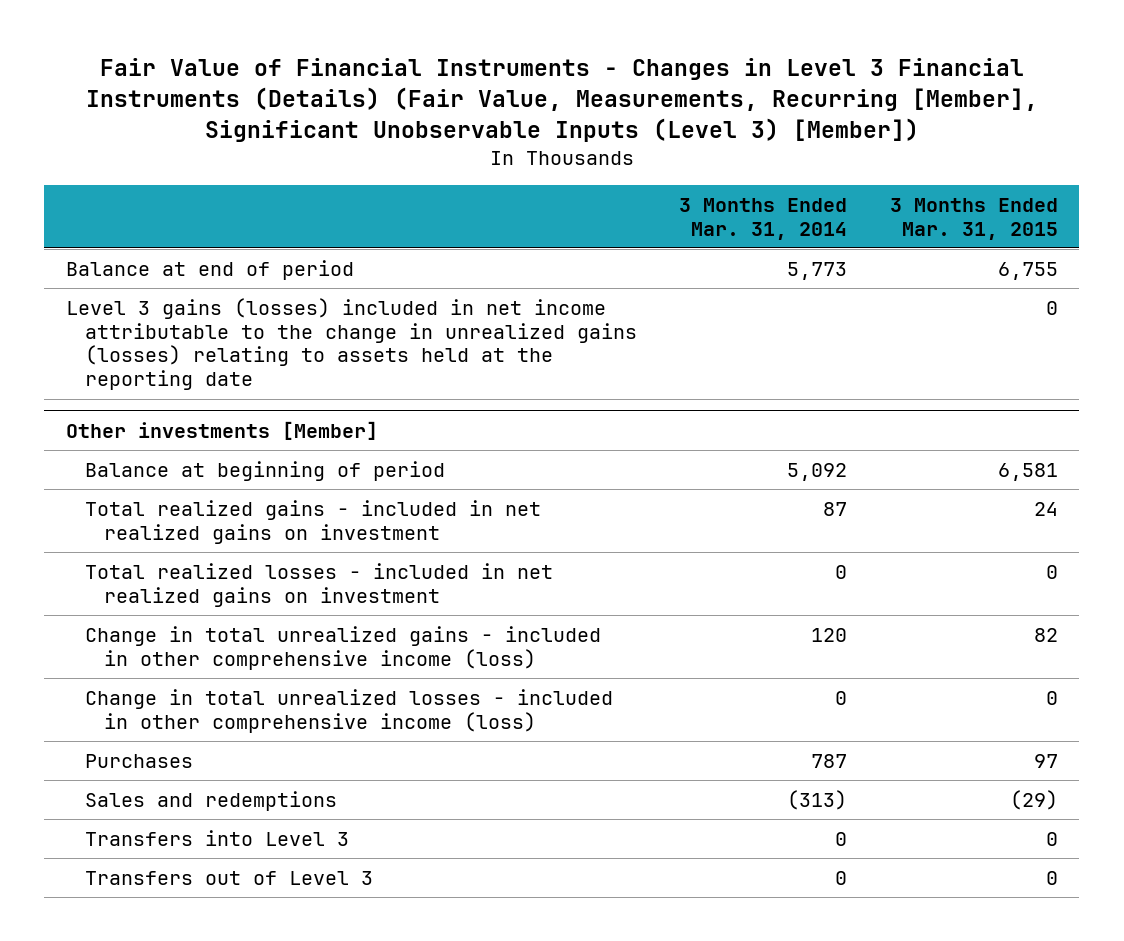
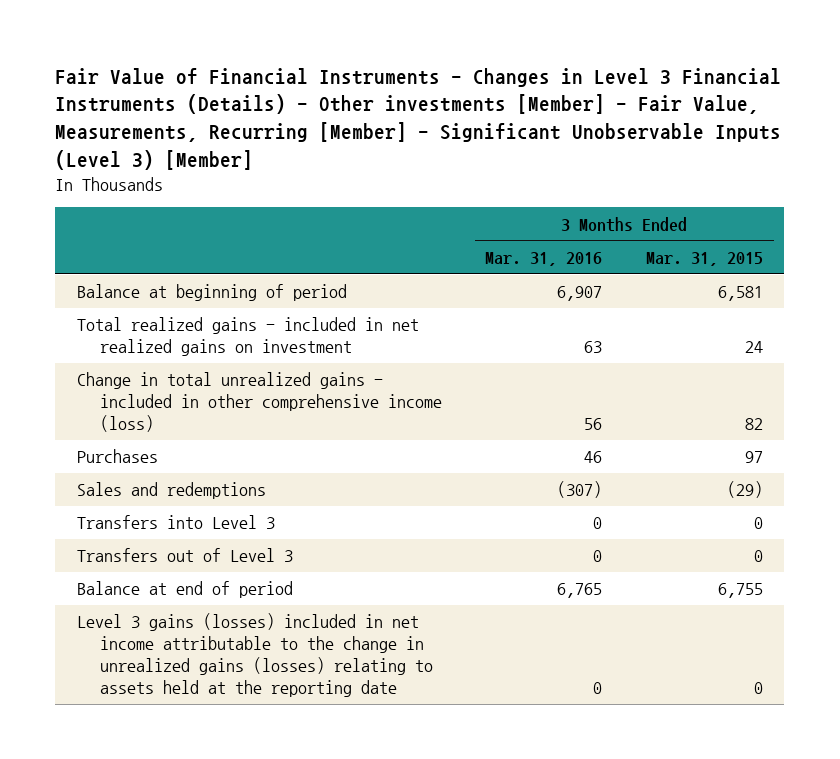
- Fair Value of Financial Instruments - Changes in Level 3 Financial Instruments (Details) (Fair Value, Measurements, Recurring [Member], Significant Unobservable Inputs (Level 3) [Member])
+ Fair Value of Financial Instruments - Changes in Level 3 Financial Instruments (Details) - Other investments [Member] - Fair Value, Measurements, Recurring [Member] - Significant Unobservable Inputs (Level 3) [Member]
- | 3 Months Ended Mar. 31, 2014 | 3 Months Ended Mar. 31, 2015
+ | 3 Months Ended Mar. 31, 2016 | 3 Months Ended Mar. 31, 2015
- Other investments [Member]
- Total realized losses - included in net realized gains on investment | 0 | 0
- Change in total unrealized losses - included in other comprehensive income (loss) | 0 | 0
moved down: Balance at end of period | 6,765 | 6,755
moved down: Level 3 gains (losses) included in net income attributable to the change in unrealized gains (losses) relating to assets held at the reporting date | 0 | 0

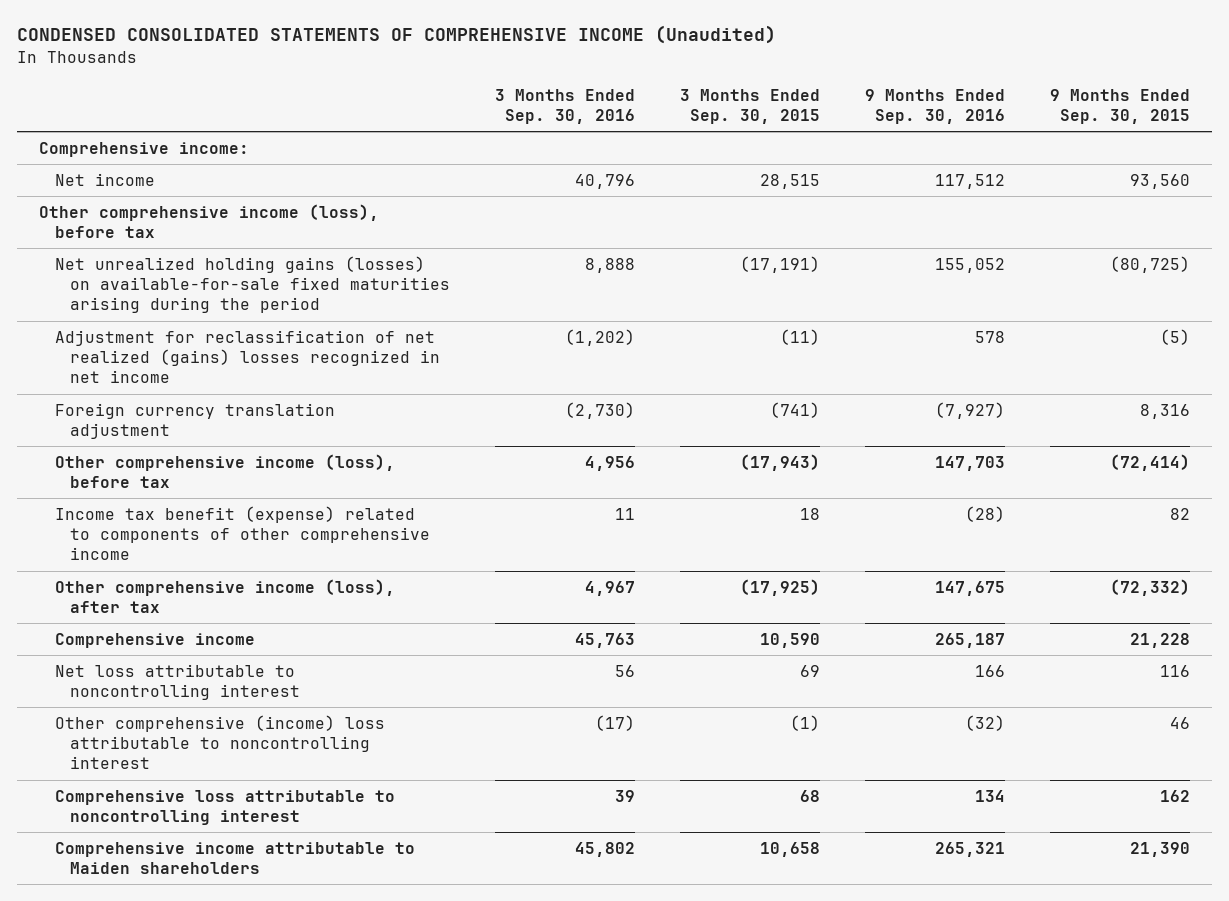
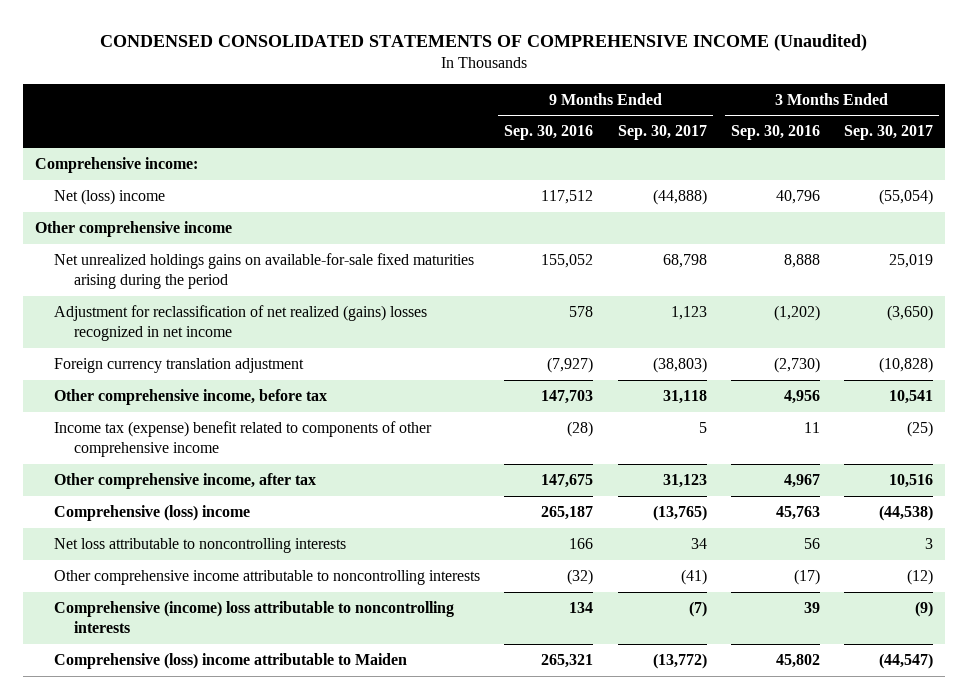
- | 3 Months Ended Sep. 30, 2016 | 3 Months Ended Sep. 30, 2015 | 9 Months Ended Sep. 30, 2016 | 9 Months Ended Sep. 30, 2015
+ | 9 Months Ended Sep. 30, 2016 | 9 Months Ended Sep. 30, 2017 | 3 Months Ended Sep. 30, 2016 | 3 Months Ended Sep. 30, 2017
- Net income | 40,796 | 28,515 | 117,512 | 93,560
- Other comprehensive income (loss), before tax
- Net unrealized holding gains (losses) on available-for-sale fixed maturities arising during the period | 8,888 | (17,191) | 155,052 | (80,725)
+ Net (loss) income | 117,512 | (44,888) | 40,796 | (55,054)
+ Other comprehensive income
+ Net unrealized holdings gains on available-for-sale fixed maturities arising during the period | 155,052 | 68,798 | 8,888 | 25,019
- Other comprehensive income (loss), before tax | 4,956 | (17,943) | 147,703 | (72,414)
- Income tax benefit (expense) related to components of other comprehensive income | 11 | 18 | (28) | 82
- Other comprehensive income (loss), after tax | 4,967 | (17,925) | 147,675 | (72,332)
- Comprehensive income | 45,763 | 10,590 | 265,187 | 21,228
- Net loss attributable to noncontrolling interest | 56 | 69 | 166 | 116
- Other comprehensive (income) loss attributable to noncontrolling interest | (17) | (1) | (32) | 46
- Comprehensive loss attributable to noncontrolling interest | 39 | 68 | 134 | 162
- Comprehensive income attributable to Maiden shareholders | 45,802 | 10,658 | 265,321 | 21,390
+ Other comprehensive income, before tax | 147,703 | 31,118 | 4,956 | 10,541
+ Income tax (expense) benefit related to components of other comprehensive income | (28) | 5 | 11 | (25)
+ Other comprehensive income, after tax | 147,675 | 31,123 | 4,967 | 10,516
+ Comprehensive (loss) income | 265,187 | (13,765) | 45,763 | (44,538)
+ Net loss attributable to noncontrolling interests | 166 | 34 | 56 | 3
+ Other comprehensive income attributable to noncontrolling interests | (32) | (41) | (17) | (12)
+ Comprehensive (income) loss attributable to noncontrolling interests | 134 | (7) | 39 | (9)
+ Comprehensive (loss) income attributable to Maiden | 265,321 | (13,772) | 45,802 | (44,547)

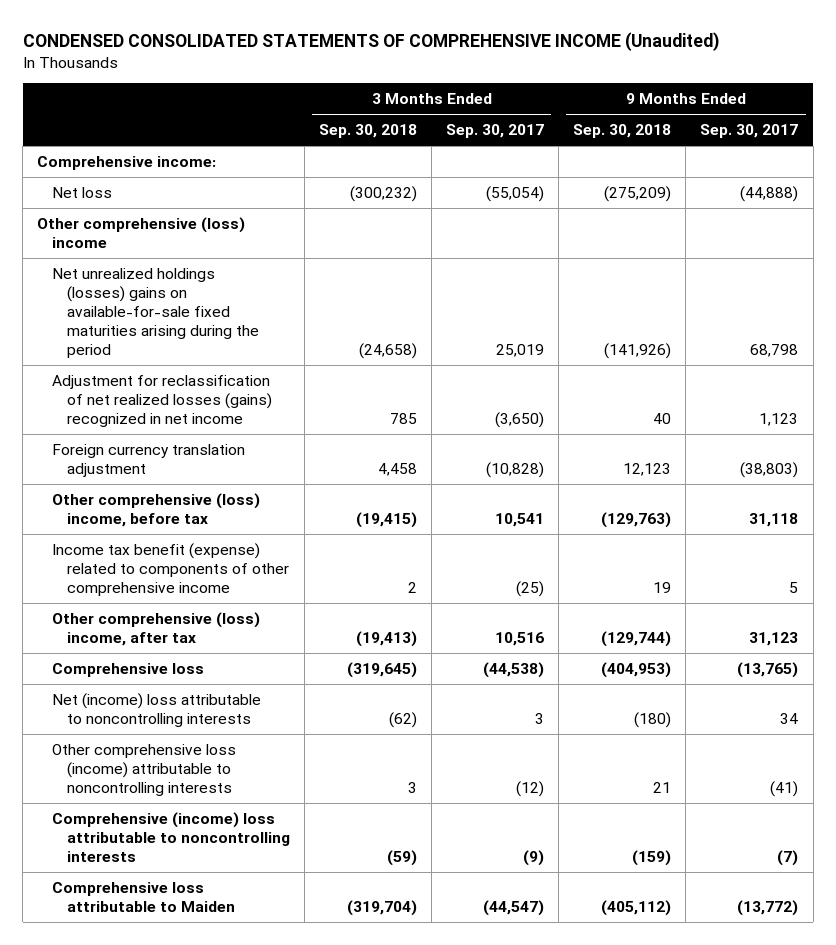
- | 9 Months Ended Sep. 30, 2016 | 9 Months Ended Sep. 30, 2017 | 3 Months Ended Sep. 30, 2016 | 3 Months Ended Sep. 30, 2017
+ | 3 Months Ended Sep. 30, 2018 | 3 Months Ended Sep. 30, 2017 | 9 Months Ended Sep. 30, 2018 | 9 Months Ended Sep. 30, 2017
- Net (loss) income | 117,512 | (44,888) | 40,796 | (55,054)
- Other comprehensive income
- Net unrealized holdings gains on available-for-sale fixed maturities arising during the period | 155,052 | 68,798 | 8,888 | 25,019
- Adjustment for reclassification of net realized (gains) losses recognized in net income | 578 | 1,123 | (1,202) | (3,650)
+ Net loss | (300,232) | (55,054) | (275,209) | (44,888)
+ Other comprehensive (loss) income
+ Net unrealized holdings (losses) gains on available-for-sale fixed maturities arising during the period | (24,658) | 25,019 | (141,926) | 68,798
+ Adjustment for reclassification of net realized losses (gains) recognized in net income | 785 | (3,650) | 40 | 1,123
- Other comprehensive income, before tax | 147,703 | 31,118 | 4,956 | 10,541
- Income tax (expense) benefit related to components of other comprehensive income | (28) | 5 | 11 | (25)
- Other comprehensive income, after tax | 147,675 | 31,123 | 4,967 | 10,516
- Comprehensive (loss) income | 265,187 | (13,765) | 45,763 | (44,538)
- Net loss attributable to noncontrolling interests | 166 | 34 | 56 | 3
- Other comprehensive income attributable to noncontrolling interests | (32) | (41) | (17) | (12)
+ Other comprehensive (loss) income, before tax | (19,415) | 10,541 | (129,763) | 31,118
+ Income tax benefit (expense) related to components of other comprehensive income | 2 | (25) | 19 | 5
+ Other comprehensive (loss) income, after tax | (19,413) | 10,516 | (129,744) | 31,123
+ Comprehensive loss | (319,645) | (44,538) | (404,953) | (13,765)
+ Net (income) loss attributable to noncontrolling interests | (62) | 3 | (180) | 34
+ Other comprehensive loss (income) attributable to noncontrolling interests | 3 | (12) | 21 | (41)
- Comprehensive (loss) income attributable to Maiden | 265,321 | (13,772) | 45,802 | (44,547)
+ Comprehensive loss attributable to Maiden | (319,704) | (44,547) | (405,112) | (13,772)

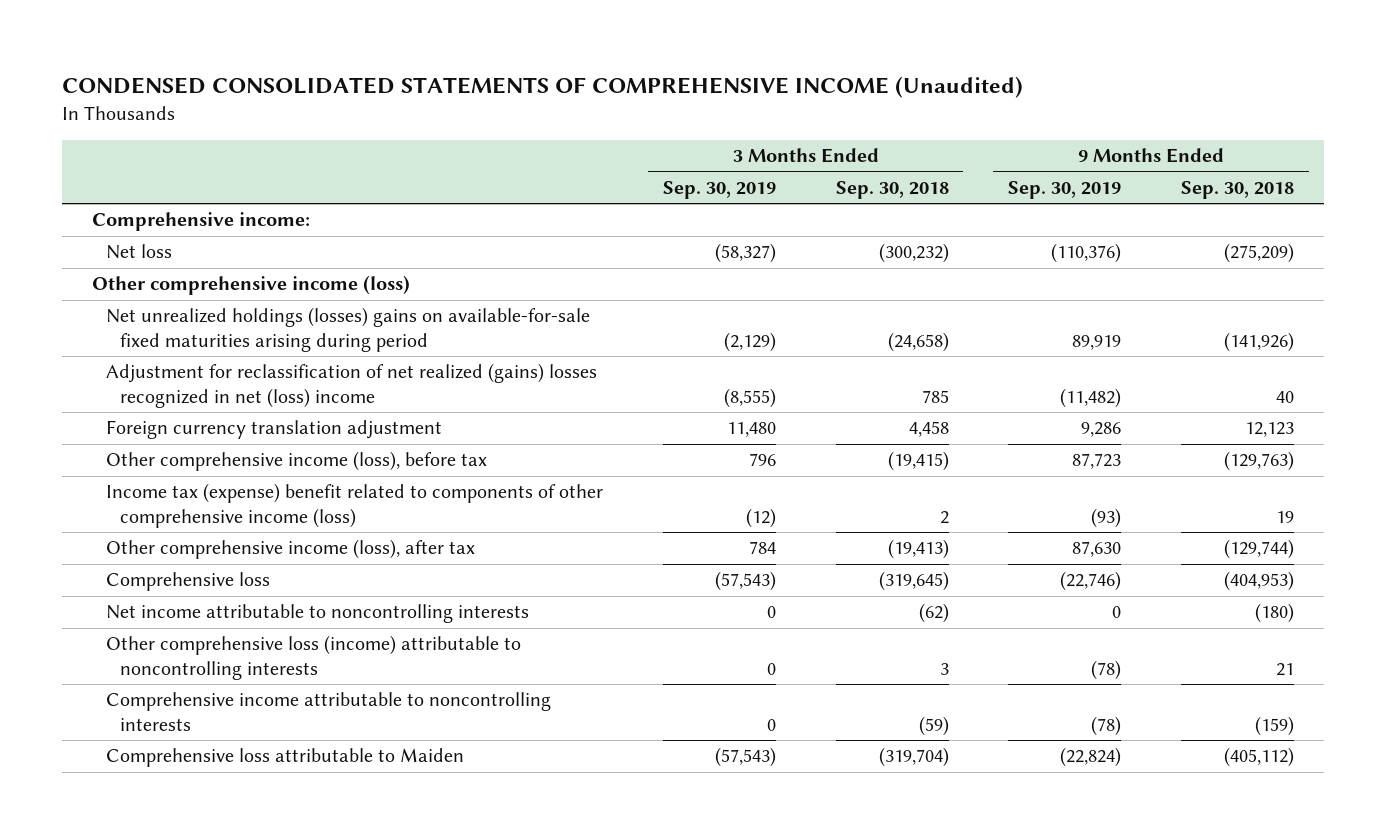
- | 3 Months Ended Sep. 30, 2018 | 3 Months Ended Sep. 30, 2017 | 9 Months Ended Sep. 30, 2018 | 9 Months Ended Sep. 30, 2017
+ | 3 Months Ended Sep. 30, 2019 | 3 Months Ended Sep. 30, 2018 | 9 Months Ended Sep. 30, 2019 | 9 Months Ended Sep. 30, 2018
- Other comprehensive (loss) income
- Net unrealized holdings (losses) gains on available-for-sale fixed maturities arising during the period | (24,658) | 25,019 | (141,926) | 68,798
- Adjustment for reclassification of net realized losses (gains) recognized in net income | 785 | (3,650) | 40 | 1,123
+ Other comprehensive income (loss)
+ Net unrealized holdings (losses) gains on available-for-sale fixed maturities arising during period | (2,129) | (24,658) | 89,919 | (141,926)
+ Adjustment for reclassification of net realized (gains) losses recognized in net (loss) income | (8,555) | 785 | (11,482) | 40
- Other comprehensive (loss) income, before tax | (19,415) | 10,541 | (129,763) | 31,118
- Income tax benefit (expense) related to components of other comprehensive income | 2 | (25) | 19 | 5
- Other comprehensive (loss) income, after tax | (19,413) | 10,516 | (129,744) | 31,123
+ Other comprehensive income (loss), before tax | 796 | (19,415) | 87,723 | (129,763)
+ Income tax (expense) benefit related to components of other comprehensive income (loss) | (12) | 2 | (93) | 19
+ Other comprehensive income (loss), after tax | 784 | (19,413) | 87,630 | (129,744)
- Net (income) loss attributable to noncontrolling interests | (62) | 3 | (180) | 34
+ Net income attributable to noncontrolling interests | 0 | (62) | 0 | (180)
- Comprehensive (income) loss attributable to noncontrolling interests | (59) | (9) | (159) | (7)
+ Comprehensive income attributable to noncontrolling interests | 0 | (59) | (78) | (159)

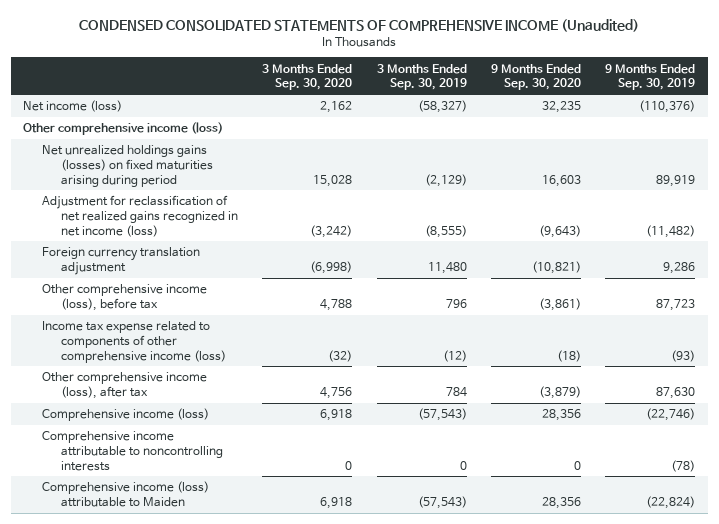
- | 3 Months Ended Sep. 30, 2019 | 3 Months Ended Sep. 30, 2018 | 9 Months Ended Sep. 30, 2019 | 9 Months Ended Sep. 30, 2018
+ | 3 Months Ended Sep. 30, 2020 | 3 Months Ended Sep. 30, 2019 | 9 Months Ended Sep. 30, 2020 | 9 Months Ended Sep. 30, 2019
- Comprehensive income:
- Net loss | (58,327) | (300,232) | (110,376) | (275,209)
+ Net income (loss) | 2,162 | (58,327) | 32,235 | (110,376)
- Net unrealized holdings (losses) gains on available-for-sale fixed maturities arising during period | (2,129) | (24,658) | 89,919 | (141,926)
- Adjustment for reclassification of net realized (gains) losses recognized in net (loss) income | (8,555) | 785 | (11,482) | 40
+ Net unrealized holdings gains (losses) on fixed maturities arising during period | 15,028 | (2,129) | 16,603 | 89,919
+ Adjustment for reclassification of net realized gains recognized in net income (loss) | (3,242) | (8,555) | (9,643) | (11,482)
- Income tax (expense) benefit related to components of other comprehensive income (loss) | (12) | 2 | (93) | 19
+ Income tax expense related to components of other comprehensive income (loss) | (32) | (12) | (18) | (93)
- Comprehensive loss | (57,543) | (319,645) | (22,746) | (404,953)
- Net income attributable to noncontrolling interests | 0 | (62) | 0 | (180)
- Other comprehensive loss (income) attributable to noncontrolling interests | 0 | 3 | (78) | 21
+ Comprehensive income (loss) | 6,918 | (57,543) | 28,356 | (22,746)
- Comprehensive loss attributable to Maiden | (57,543) | (319,704) | (22,824) | (405,112)
+ Comprehensive income (loss) attributable to Maiden | 6,918 | (57,543) | 28,356 | (22,824)

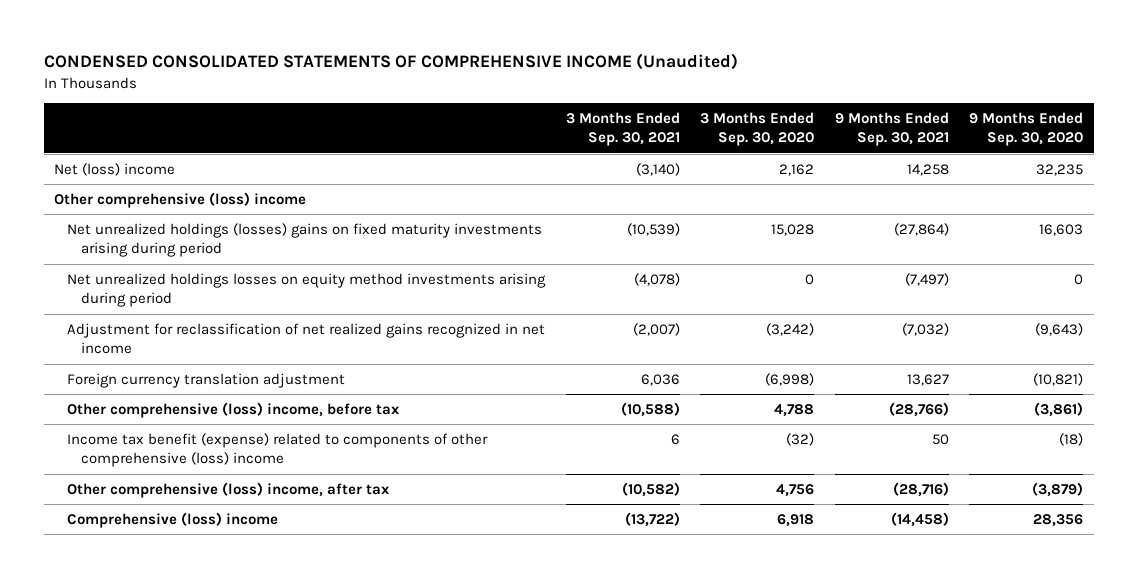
- | 3 Months Ended Sep. 30, 2020 | 3 Months Ended Sep. 30, 2019 | 9 Months Ended Sep. 30, 2020 | 9 Months Ended Sep. 30, 2019
+ | 3 Months Ended Sep. 30, 2021 | 3 Months Ended Sep. 30, 2020 | 9 Months Ended Sep. 30, 2021 | 9 Months Ended Sep. 30, 2020
- Net income (loss) | 2,162 | (58,327) | 32,235 | (110,376)
- Other comprehensive income (loss)
- Net unrealized holdings gains (losses) on fixed maturities arising during period | 15,028 | (2,129) | 16,603 | 89,919
- Adjustment for reclassification of net realized gains recognized in net income (loss) | (3,242) | (8,555) | (9,643) | (11,482)
+ Net (loss) income | (3,140) | 2,162 | 14,258 | 32,235
+ Other comprehensive (loss) income
+ Net unrealized holdings (losses) gains on fixed maturity investments arising during period | (10,539) | 15,028 | (27,864) | 16,603
+ Net unrealized holdings losses on equity method investments arising during period | (4,078) | 0 | (7,497) | 0
+ Adjustment for reclassification of net realized gains recognized in net income | (2,007) | (3,242) | (7,032) | (9,643)
- Other comprehensive income (loss), before tax | 4,788 | 796 | (3,861) | 87,723
- Income tax expense related to components of other comprehensive income (loss) | (32) | (12) | (18) | (93)
- Other comprehensive income (loss), after tax | 4,756 | 784 | (3,879) | 87,630
- Comprehensive income (loss) | 6,918 | (57,543) | 28,356 | (22,746)
- Comprehensive income attributable to noncontrolling interests | 0 | 0 | 0 | (78)
- Comprehensive income (loss) attributable to Maiden | 6,918 | (57,543) | 28,356 | (22,824)
+ Other comprehensive (loss) income, before tax | (10,588) | 4,788 | (28,766) | (3,861)
+ Income tax benefit (expense) related to components of other comprehensive (loss) income | 6 | (32) | 50 | (18)
+ Other comprehensive (loss) income, after tax | (10,582) | 4,756 | (28,716) | (3,879)
+ Comprehensive (loss) income | (13,722) | 6,918 | (14,458) | 28,356

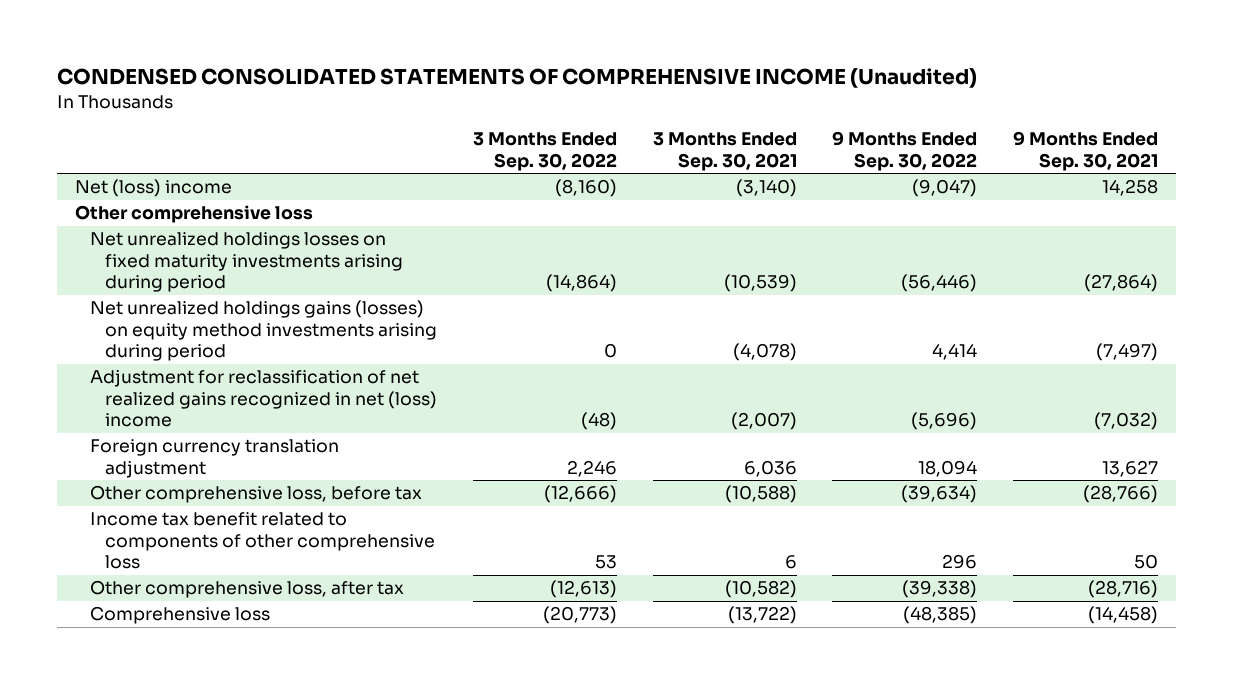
- | 3 Months Ended Sep. 30, 2021 | 3 Months Ended Sep. 30, 2020 | 9 Months Ended Sep. 30, 2021 | 9 Months Ended Sep. 30, 2020
+ | 3 Months Ended Sep. 30, 2022 | 3 Months Ended Sep. 30, 2021 | 9 Months Ended Sep. 30, 2022 | 9 Months Ended Sep. 30, 2021
- Other comprehensive (loss) income
- Net unrealized holdings (losses) gains on fixed maturity investments arising during period | (10,539) | 15,028 | (27,864) | 16,603
- Net unrealized holdings losses on equity method investments arising during period | (4,078) | 0 | (7,497) | 0
- Adjustment for reclassification of net realized gains recognized in net income | (2,007) | (3,242) | (7,032) | (9,643)
+ Other comprehensive loss
+ Net unrealized holdings losses on fixed maturity investments arising during period | (14,864) | (10,539) | (56,446) | (27,864)
+ Net unrealized holdings gains (losses) on equity method investments arising during period | 0 | (4,078) | 4,414 | (7,497)
+ Adjustment for reclassification of net realized gains recognized in net (loss) income | (48) | (2,007) | (5,696) | (7,032)
- Other comprehensive (loss) income, before tax | (10,588) | 4,788 | (28,766) | (3,861)
- Income tax benefit (expense) related to components of other comprehensive (loss) income | 6 | (32) | 50 | (18)
- Other comprehensive (loss) income, after tax | (10,582) | 4,756 | (28,716) | (3,879)
- Comprehensive (loss) income | (13,722) | 6,918 | (14,458) | 28,356
+ Other comprehensive loss, before tax | (12,666) | (10,588) | (39,634) | (28,766)
+ Income tax benefit related to components of other comprehensive loss | 53 | 6 | 296 | 50
+ Other comprehensive loss, after tax | (12,613) | (10,582) | (39,338) | (28,716)
+ Comprehensive loss | (20,773) | (13,722) | (48,385) | (14,458)

